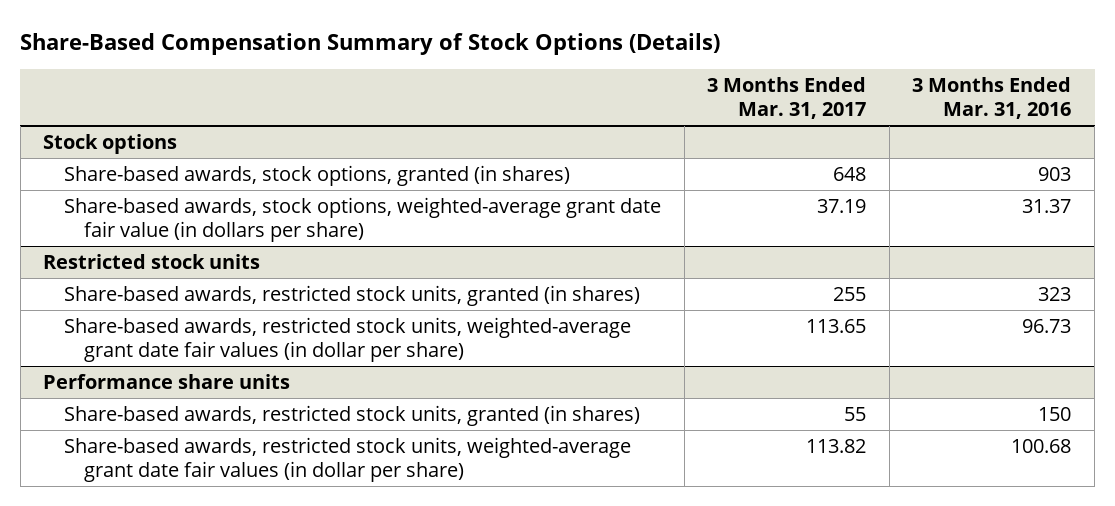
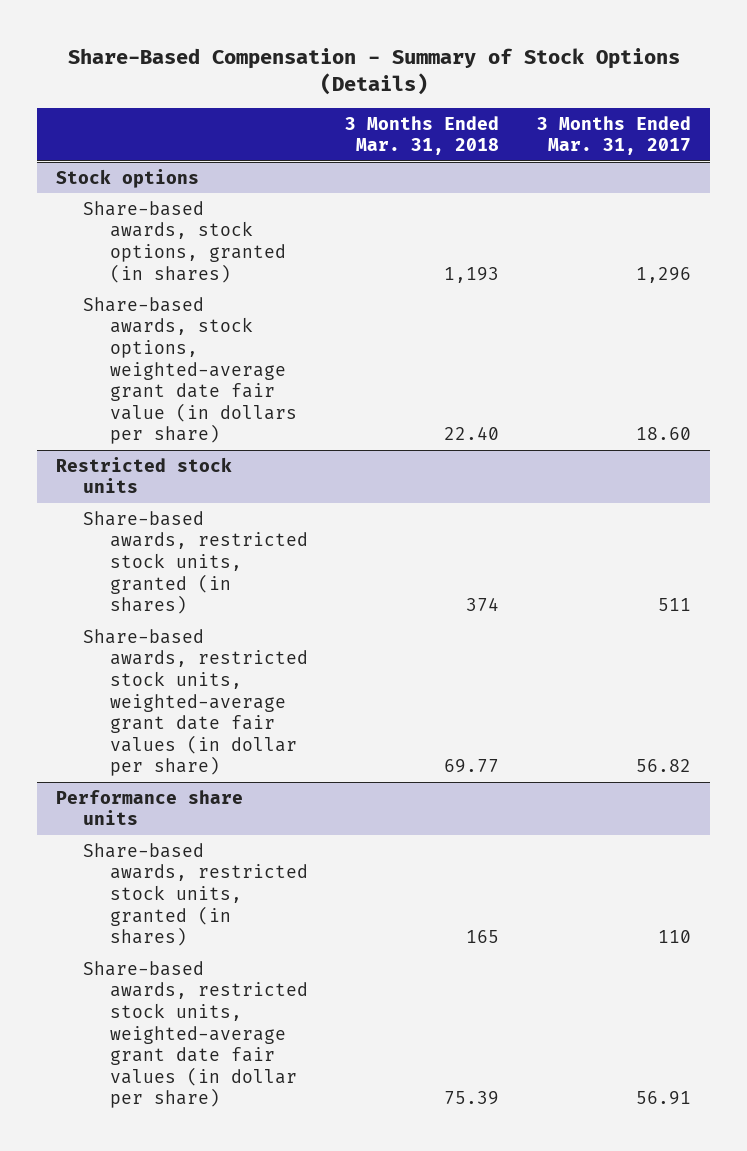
- Share-Based Compensation Summary of Stock Options (Details)
+ Share-Based Compensation - Summary of Stock Options (Details)
- | 3 Months Ended Mar. 31, 2017 | 3 Months Ended Mar. 31, 2016
+ | 3 Months Ended Mar. 31, 2018 | 3 Months Ended Mar. 31, 2017
@ Stock options
- Share-based awards, stock options, granted (in shares) | 648 | 903
- Share-based awards, stock options, weighted-average grant date fair value (in dollars per share) | 37.19 | 31.37
+ Share-based awards, stock options, granted (in shares) | 1,193 | 1,296
+ Share-based awards, stock options, weighted-average grant date fair value (in dollars per share) | 22.40 | 18.60
@ Restricted stock units
- Share-based awards, restricted stock units, granted (in shares) | 255 | 323
- Share-based awards, restricted stock units, weighted-average grant date fair values (in dollar per share) | 113.65 | 96.73
+ Share-based awards, restricted stock units, granted (in shares) | 374 | 511
+ Share-based awards, restricted stock units, weighted-average grant date fair values (in dollar per share) | 69.77 | 56.82
@ Performance share units
- Share-based awards, restricted stock units, granted (in shares) | 55 | 150
- Share-based awards, restricted stock units, weighted-average grant date fair values (in dollar per share) | 113.82 | 100.68
+ Share-based awards, restricted stock units, granted (in shares) | 165 | 110
+ Share-based awards, restricted stock units, weighted-average grant date fair values (in dollar per share) | 75.39 | 56.91

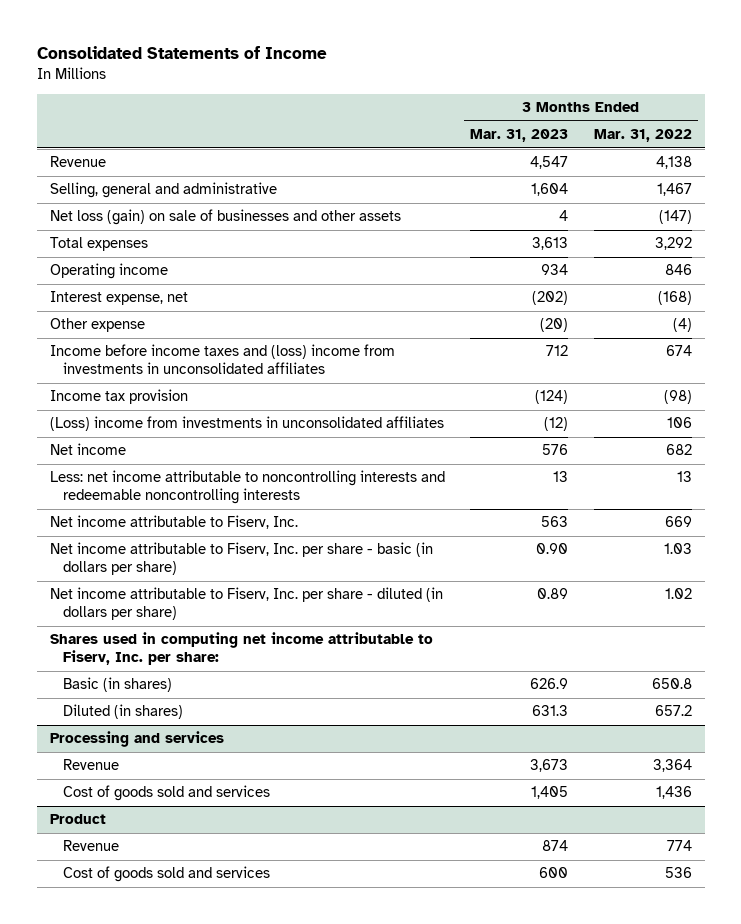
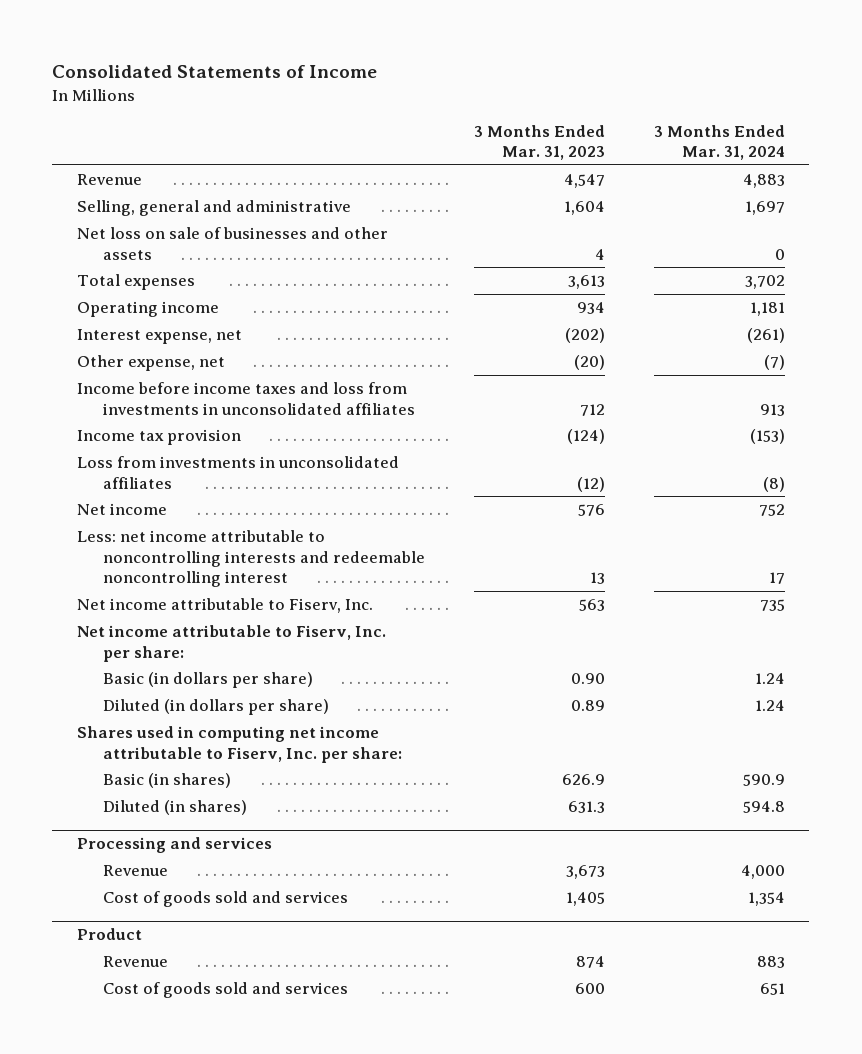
- | 3 Months Ended Mar. 31, 2023 | 3 Months Ended Mar. 31, 2022
+ | 3 Months Ended Mar. 31, 2023 | 3 Months Ended Mar. 31, 2024
- Net loss (gain) on sale of businesses and other assets | 4 | (147)
+ Net loss on sale of businesses and other assets | 4 | 0
- Other expense | (20) | (4)
- Income before income taxes and (loss) income from investments in unconsolidated affiliates | 712 | 674
+ Other expense, net | (20) | (7)
+ Income before income taxes and loss from investments in unconsolidated affiliates | 712 | 913
- (Loss) income from investments in unconsolidated affiliates | (12) | 106
+ Loss from investments in unconsolidated affiliates | (12) | (8)
- Less: net income attributable to noncontrolling interests and redeemable noncontrolling interests | 13 | 13
+ Less: net income attributable to noncontrolling interests and redeemable noncontrolling interest | 13 | 17
- Net income attributable to Fiserv, Inc. per share - basic (in dollars per share) | 0.90 | 1.03
- Net income attributable to Fiserv, Inc. per share - diluted (in dollars per share) | 0.89 | 1.02
+ Net income attributable to Fiserv, Inc. per share:
+ Basic (in dollars per share) | 0.90 | 1.24
+ Diluted (in dollars per share) | 0.89 | 1.24

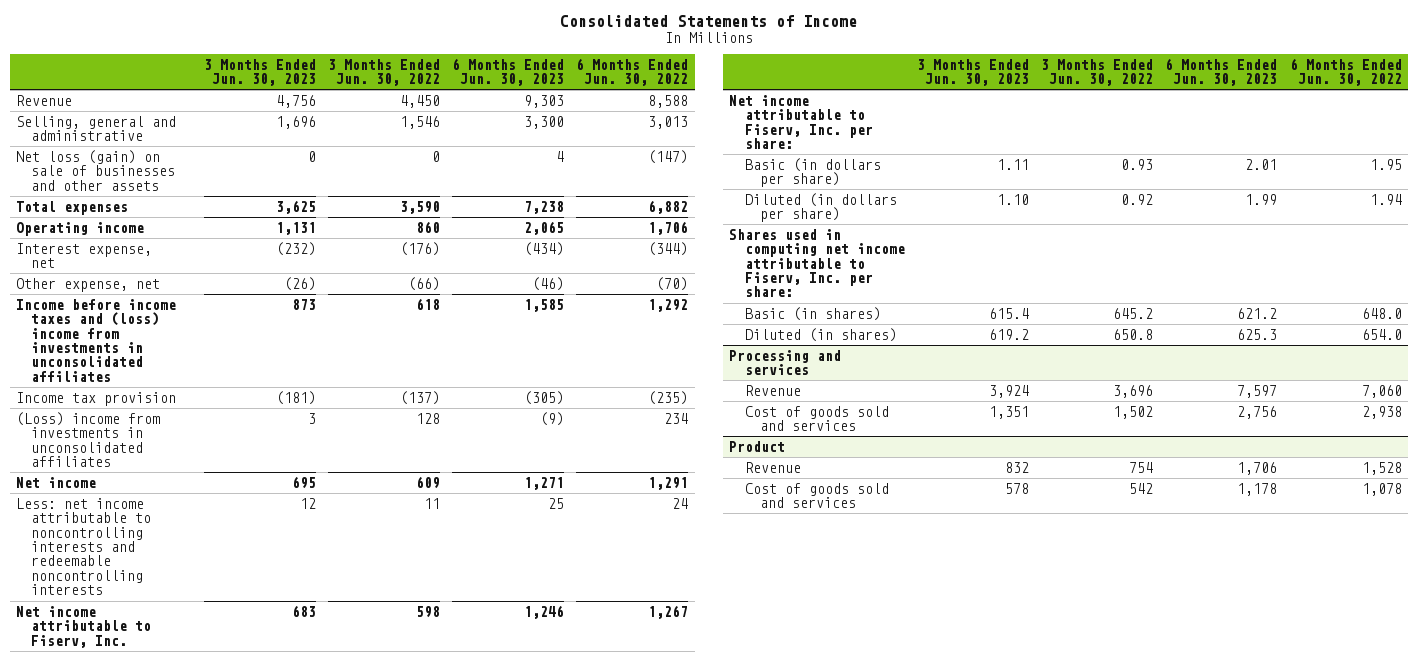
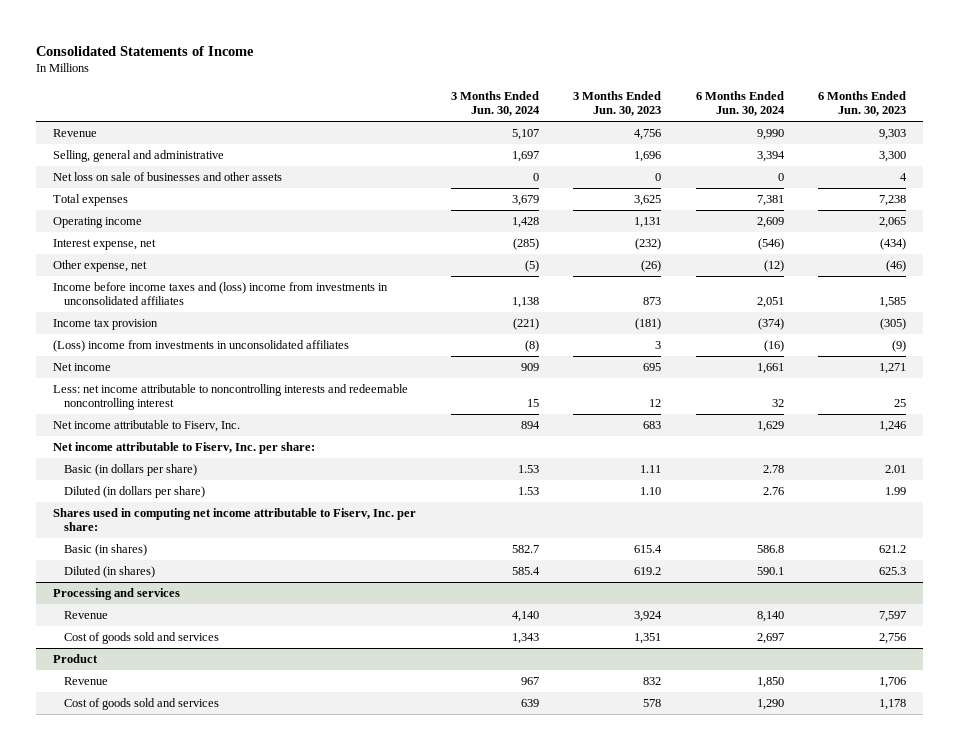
- | 3 Months Ended Jun. 30, 2023 | 3 Months Ended Jun. 30, 2022 | 6 Months Ended Jun. 30, 2023 | 6 Months Ended Jun. 30, 2022
+ | 3 Months Ended Jun. 30, 2024 | 3 Months Ended Jun. 30, 2023 | 6 Months Ended Jun. 30, 2024 | 6 Months Ended Jun. 30, 2023
- Net loss (gain) on sale of businesses and other assets | 0 | 0 | 4 | (147)
+ Net loss on sale of businesses and other assets | 0 | 0 | 0 | 4
- Less: net income attributable to noncontrolling interests and redeemable noncontrolling interests | 12 | 11 | 25 | 24
+ Less: net income attributable to noncontrolling interests and redeemable noncontrolling interest | 15 | 12 | 32 | 25

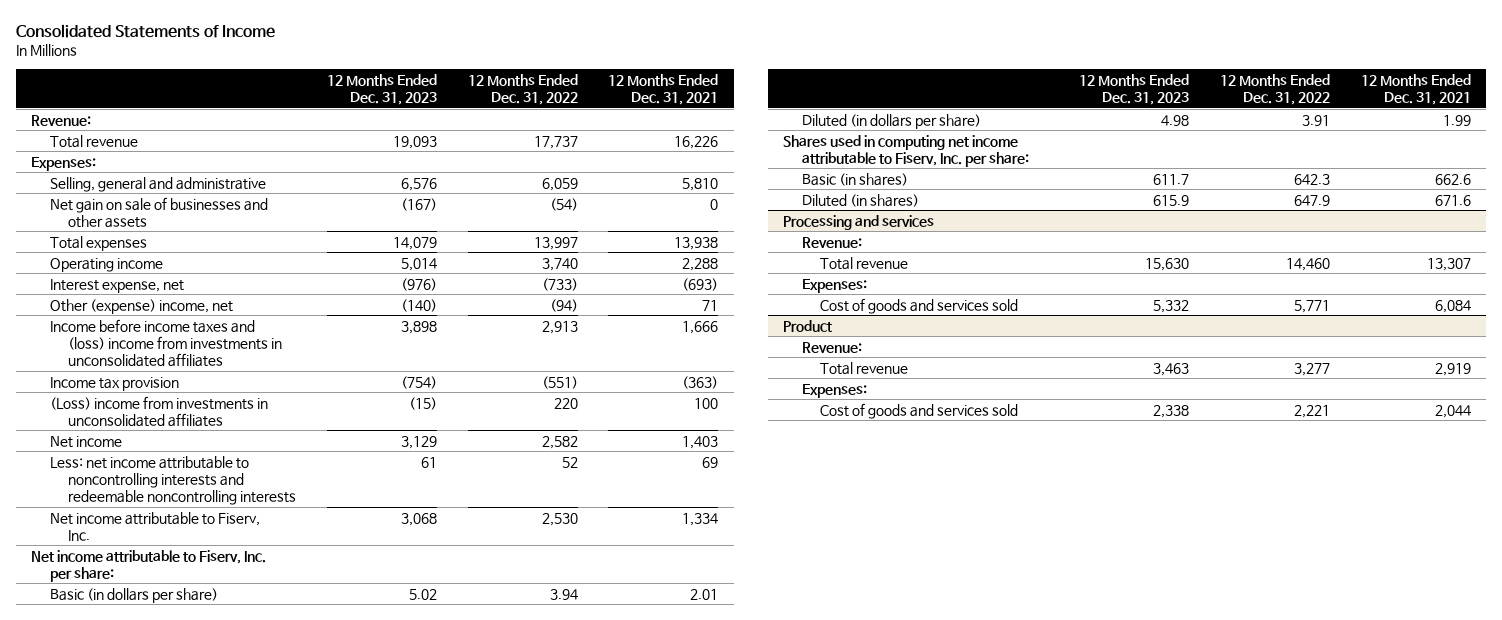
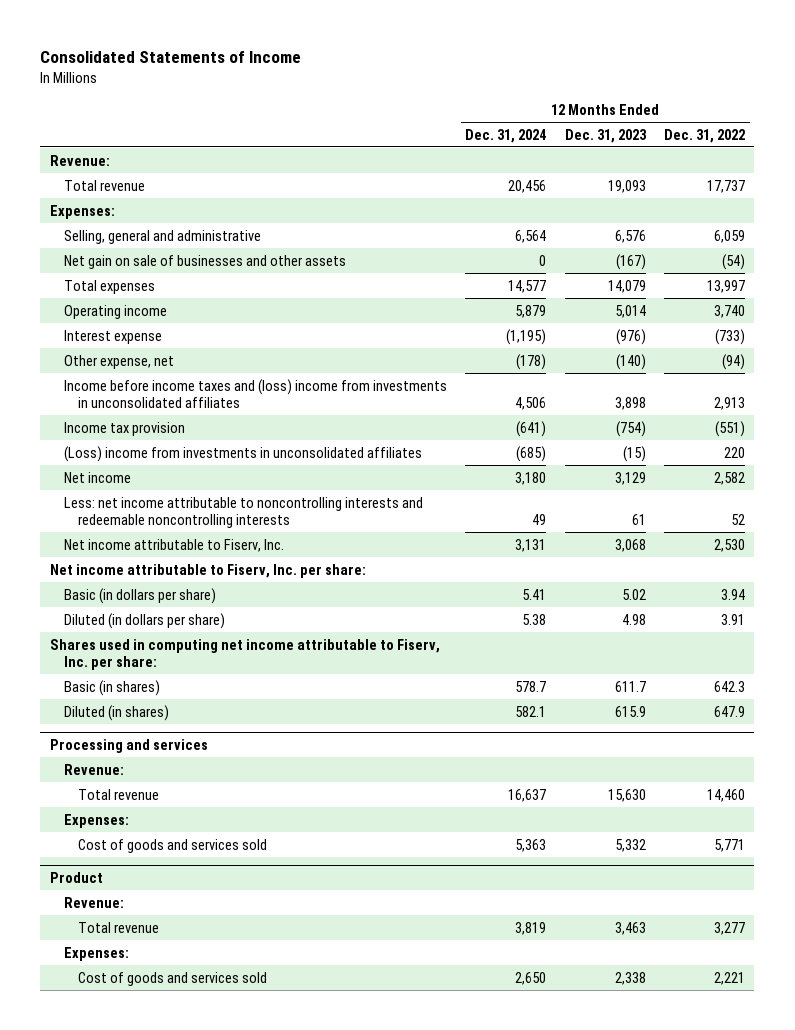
- | 12 Months Ended Dec. 31, 2023 | 12 Months Ended Dec. 31, 2022 | 12 Months Ended Dec. 31, 2021
+ | 12 Months Ended Dec. 31, 2024 | 12 Months Ended Dec. 31, 2023 | 12 Months Ended Dec. 31, 2022
- Interest expense, net | (976) | (733) | (693)
- Other (expense) income, net | (140) | (94) | 71
+ Interest expense | (1,195) | (976) | (733)
+ Other expense, net | (178) | (140) | (94)

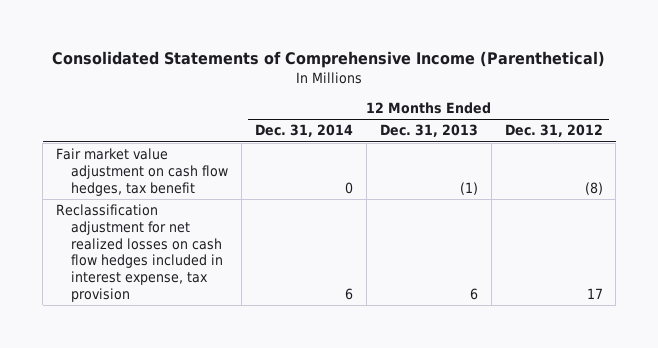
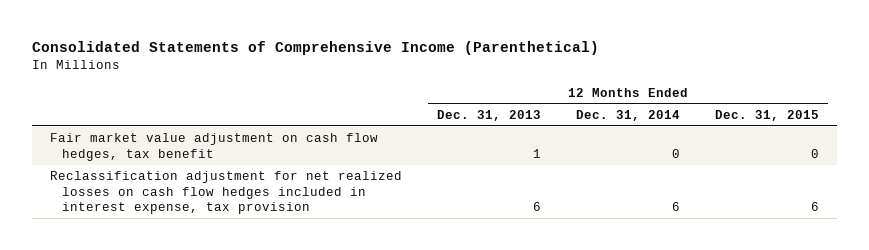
- | 12 Months Ended Dec. 31, 2014 | 12 Months Ended Dec. 31, 2013 | 12 Months Ended Dec. 31, 2012
+ | 12 Months Ended Dec. 31, 2013 | 12 Months Ended Dec. 31, 2014 | 12 Months Ended Dec. 31, 2015
- Fair market value adjustment on cash flow hedges, tax benefit | 0 | (1) | (8)
+ Fair market value adjustment on cash flow hedges, tax benefit | 1 | 0 | 0

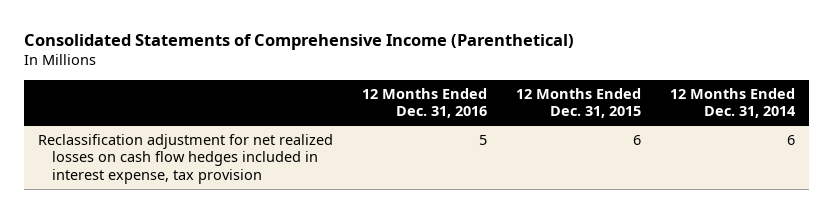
- | 12 Months Ended Dec. 31, 2013 | 12 Months Ended Dec. 31, 2014 | 12 Months Ended Dec. 31, 2015
+ | 12 Months Ended Dec. 31, 2016 | 12 Months Ended Dec. 31, 2015 | 12 Months Ended Dec. 31, 2014
- Fair market value adjustment on cash flow hedges, tax benefit | 1 | 0 | 0

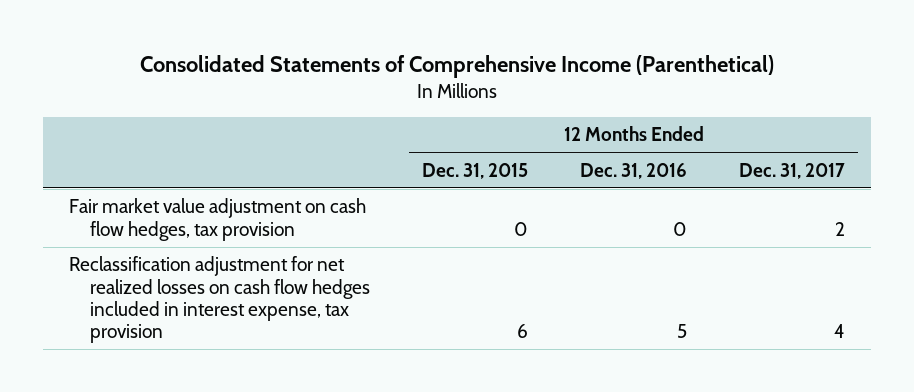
- | 12 Months Ended Dec. 31, 2016 | 12 Months Ended Dec. 31, 2015 | 12 Months Ended Dec. 31, 2014
+ | 12 Months Ended Dec. 31, 2015 | 12 Months Ended Dec. 31, 2016 | 12 Months Ended Dec. 31, 2017
+ Fair market value adjustment on cash flow hedges, tax provision | 0 | 0 | 2

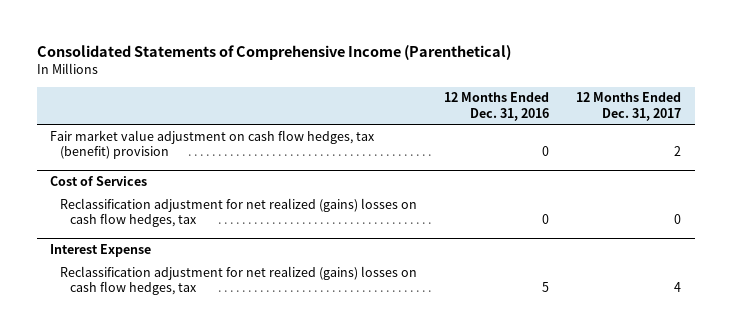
- | 12 Months Ended Dec. 31, 2015 | 12 Months Ended Dec. 31, 2016 | 12 Months Ended Dec. 31, 2017
+ | 12 Months Ended Dec. 31, 2016 | 12 Months Ended Dec. 31, 2017
- Fair market value adjustment on cash flow hedges, tax provision | 0 | 0 | 2
- Reclassification adjustment for net realized losses on cash flow hedges included in interest expense, tax provision | 6 | 5 | 4
+ Fair market value adjustment on cash flow hedges, tax (benefit) provision | 0 | 2
+ Cost of Services
+ Reclassification adjustment for net realized (gains) losses on cash flow hedges, tax | 0 | 0
+ Interest Expense
+ Reclassification adjustment for net realized (gains) losses on cash flow hedges, tax | 5 | 4

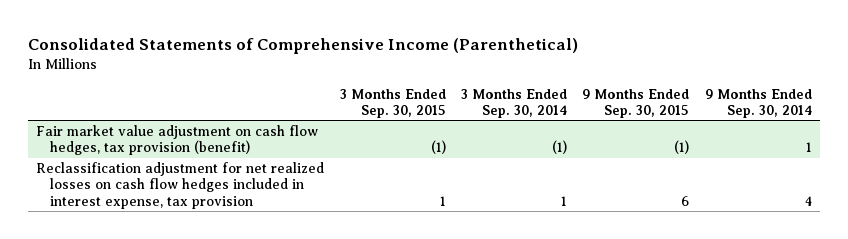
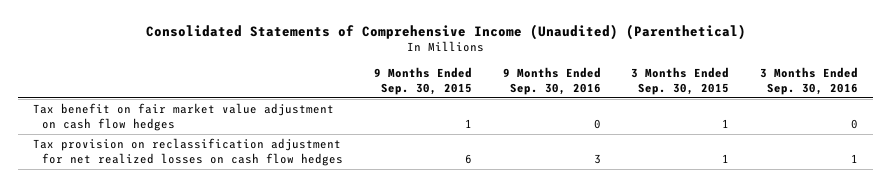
- Consolidated Statements of Comprehensive Income (Parenthetical)
+ Consolidated Statements of Comprehensive Income (Unaudited) (Parenthetical)
- | 3 Months Ended Sep. 30, 2015 | 3 Months Ended Sep. 30, 2014 | 9 Months Ended Sep. 30, 2015 | 9 Months Ended Sep. 30, 2014
+ | 9 Months Ended Sep. 30, 2015 | 9 Months Ended Sep. 30, 2016 | 3 Months Ended Sep. 30, 2015 | 3 Months Ended Sep. 30, 2016
- Fair market value adjustment on cash flow hedges, tax provision (benefit) | (1) | (1) | (1) | 1
- Reclassification adjustment for net realized losses on cash flow hedges included in interest expense, tax provision | 1 | 1 | 6 | 4
+ Tax benefit on fair market value adjustment on cash flow hedges | 1 | 0 | 1 | 0
+ Tax provision on reclassification adjustment for net realized losses on cash flow hedges | 6 | 3 | 1 | 1

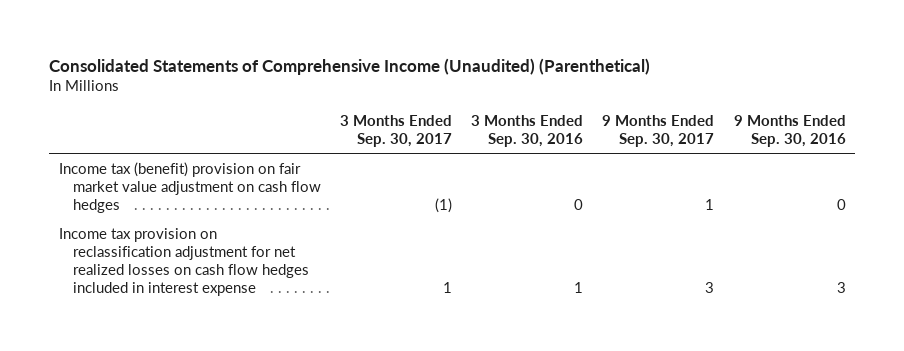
- | 9 Months Ended Sep. 30, 2015 | 9 Months Ended Sep. 30, 2016 | 3 Months Ended Sep. 30, 2015 | 3 Months Ended Sep. 30, 2016
+ | 3 Months Ended Sep. 30, 2017 | 3 Months Ended Sep. 30, 2016 | 9 Months Ended Sep. 30, 2017 | 9 Months Ended Sep. 30, 2016
- Tax benefit on fair market value adjustment on cash flow hedges | 1 | 0 | 1 | 0
- Tax provision on reclassification adjustment for net realized losses on cash flow hedges | 6 | 3 | 1 | 1
+ Income tax (benefit) provision on fair market value adjustment on cash flow hedges | (1) | 0 | 1 | 0
+ Income tax provision on reclassification adjustment for net realized losses on cash flow hedges included in interest expense | 1 | 1 | 3 | 3

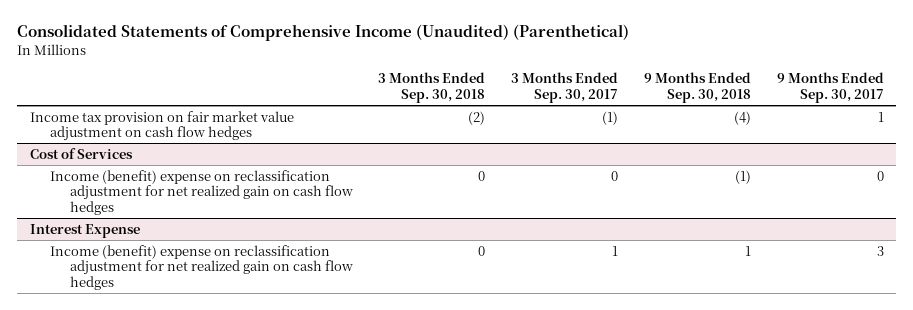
- | 3 Months Ended Sep. 30, 2017 | 3 Months Ended Sep. 30, 2016 | 9 Months Ended Sep. 30, 2017 | 9 Months Ended Sep. 30, 2016
+ | 3 Months Ended Sep. 30, 2018 | 3 Months Ended Sep. 30, 2017 | 9 Months Ended Sep. 30, 2018 | 9 Months Ended Sep. 30, 2017
- Income tax (benefit) provision on fair market value adjustment on cash flow hedges | (1) | 0 | 1 | 0
- Income tax provision on reclassification adjustment for net realized losses on cash flow hedges included in interest expense | 1 | 1 | 3 | 3
+ Income tax provision on fair market value adjustment on cash flow hedges | (2) | (1) | (4) | 1
+ Cost of Services
+ Income (benefit) expense on reclassification adjustment for net realized gain on cash flow hedges | 0 | 0 | (1) | 0
+ Interest Expense
+ Income (benefit) expense on reclassification adjustment for net realized gain on cash flow hedges | 0 | 1 | 1 | 3

